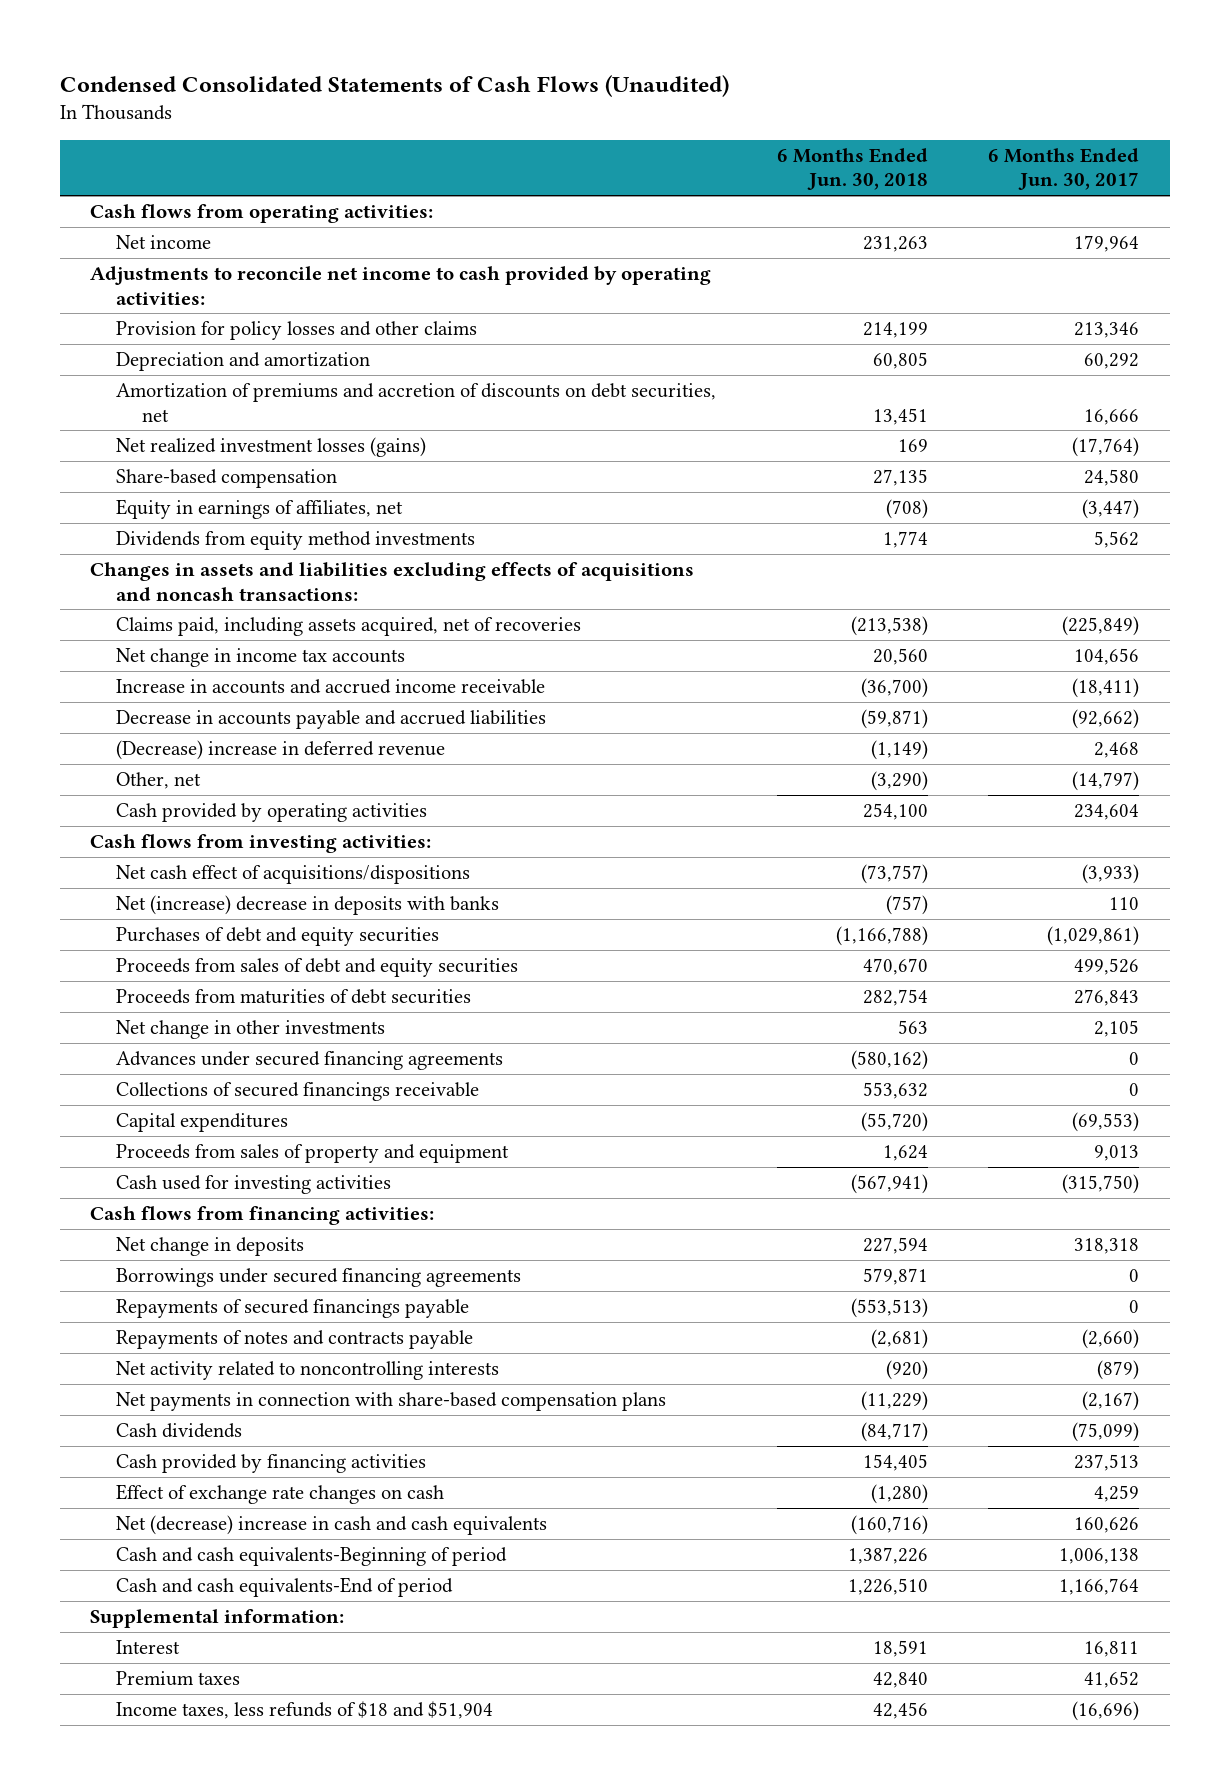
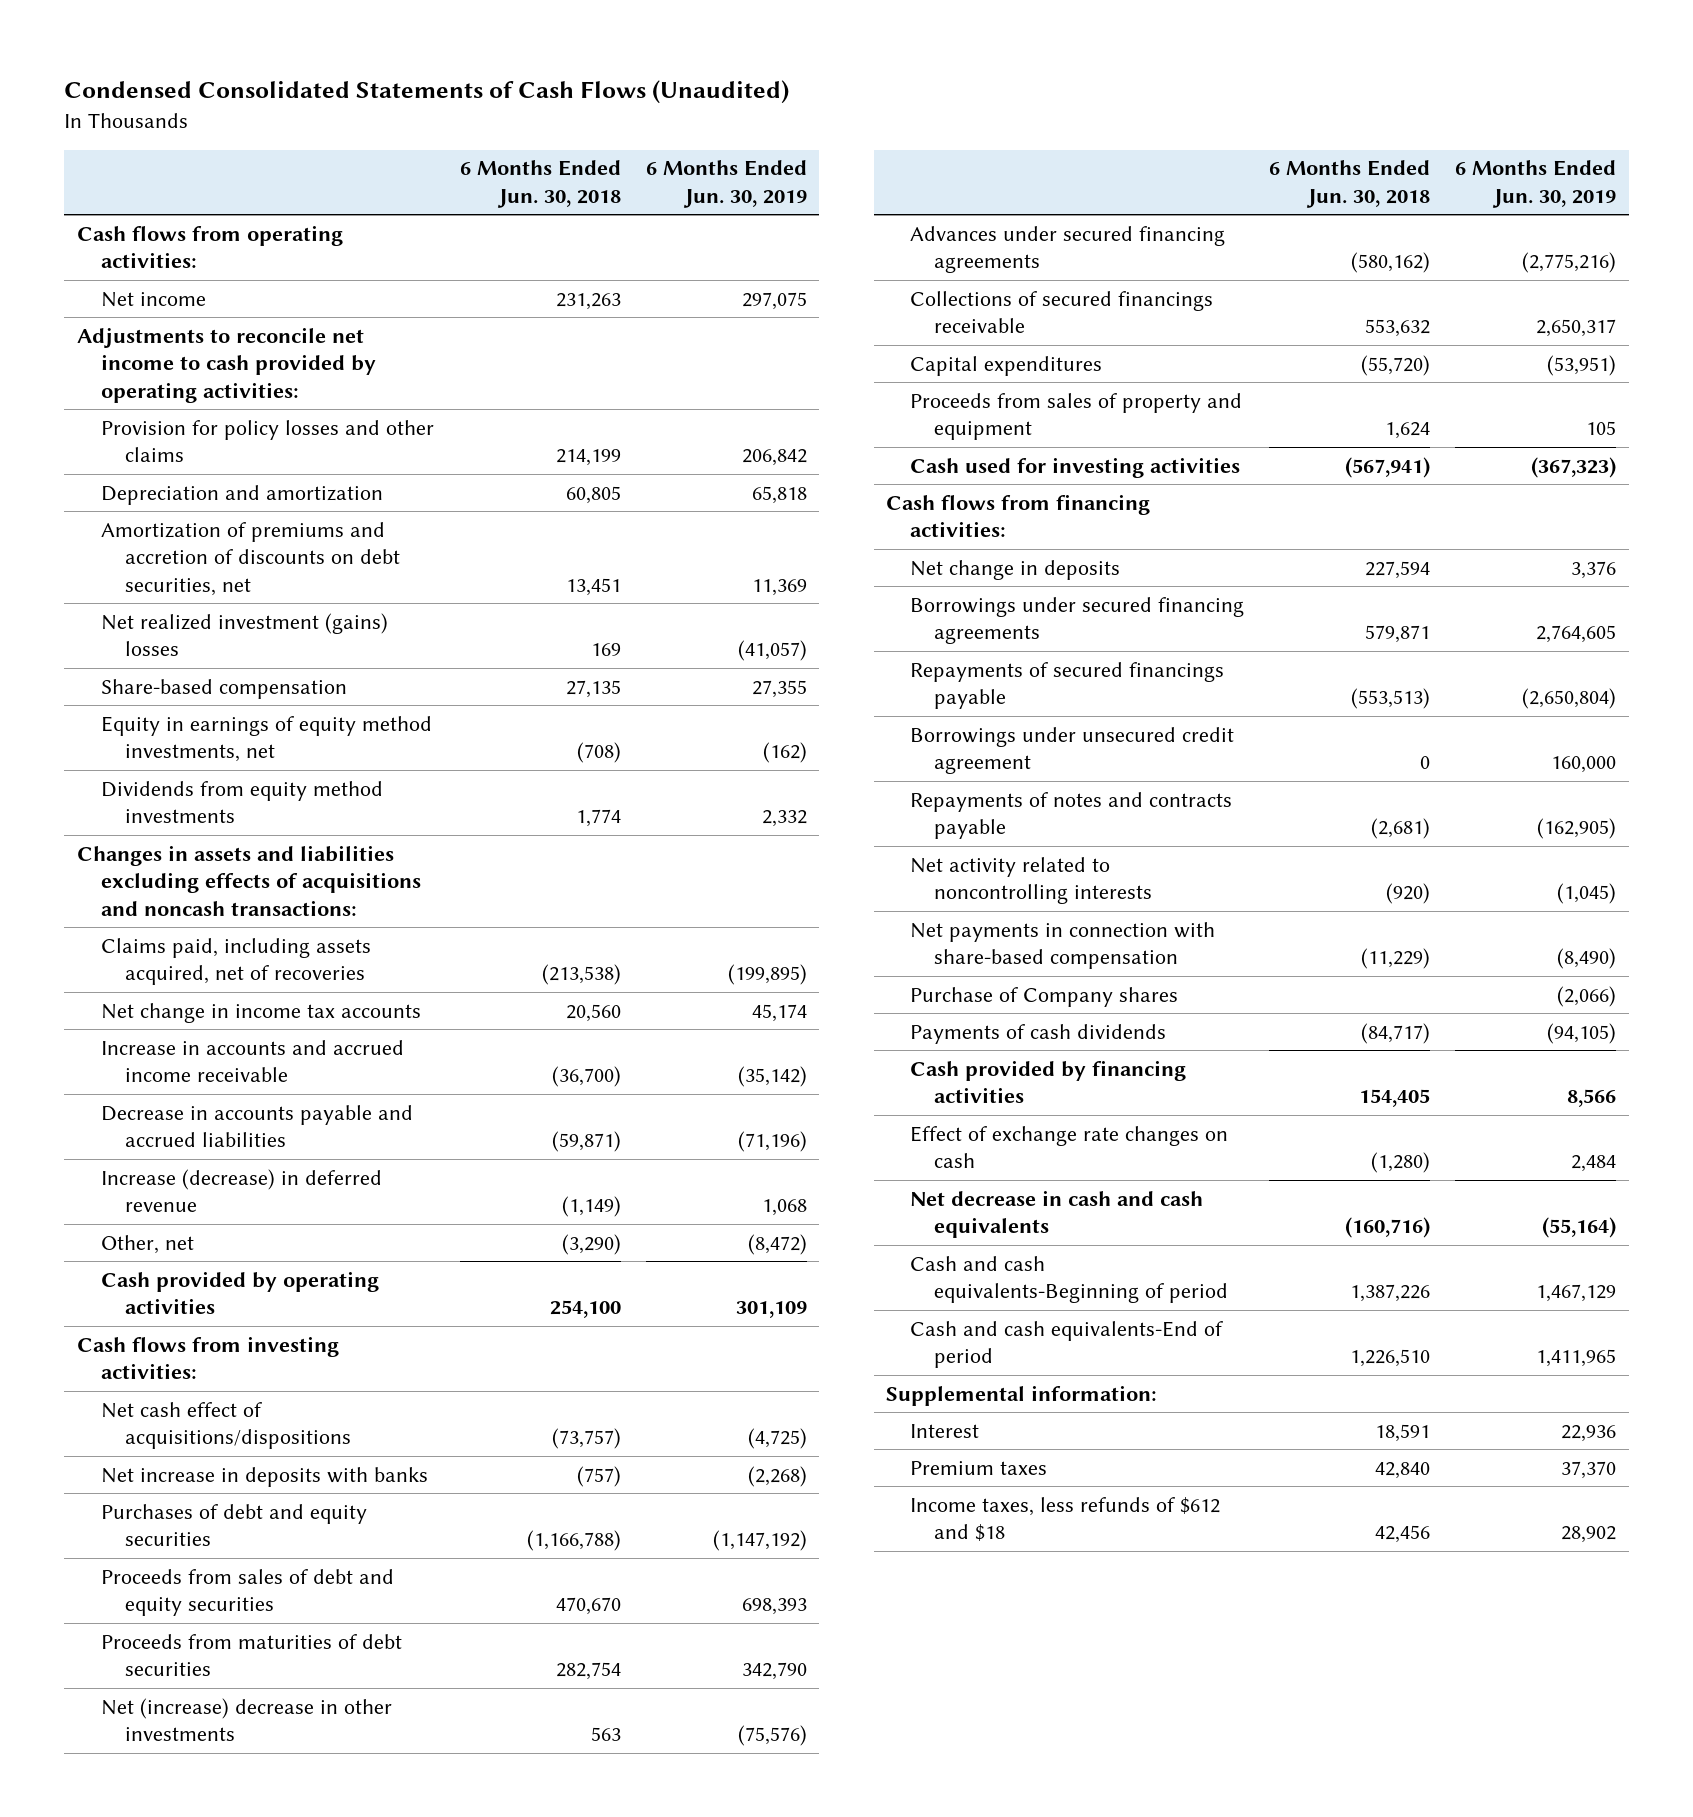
- | 6 Months Ended Jun. 30, 2018 | 6 Months Ended Jun. 30, 2017
+ | 6 Months Ended Jun. 30, 2018 | 6 Months Ended Jun. 30, 2019
- Net realized investment losses (gains) | 169 | (17,764)
+ Net realized investment (gains) losses | 169 | (41,057)
- Equity in earnings of affiliates, net | (708) | (3,447)
+ Equity in earnings of equity method investments, net | (708) | (162)
- (Decrease) increase in deferred revenue | (1,149) | 2,468
+ Increase (decrease) in deferred revenue | (1,149) | 1,068
- Net (increase) decrease in deposits with banks | (757) | 110
+ Net increase in deposits with banks | (757) | (2,268)
- Net change in other investments | 563 | 2,105
+ Net (increase) decrease in other investments | 563 | (75,576)
+ Borrowings under unsecured credit agreement | 0 | 160,000
- Net payments in connection with share-based compensation plans | (11,229) | (2,167)
- Cash dividends | (84,717) | (75,099)
+ Net payments in connection with share-based compensation | (11,229) | (8,490)
+ Purchase of Company shares | | (2,066)
+ Payments of cash dividends | (84,717) | (94,105)
- Net (decrease) increase in cash and cash equivalents | (160,716) | 160,626
+ Net decrease in cash and cash equivalents | (160,716) | (55,164)
- Income taxes, less refunds of $18 and $51,904 | 42,456 | (16,696)
+ Income taxes, less refunds of $612 and $18 | 42,456 | 28,902

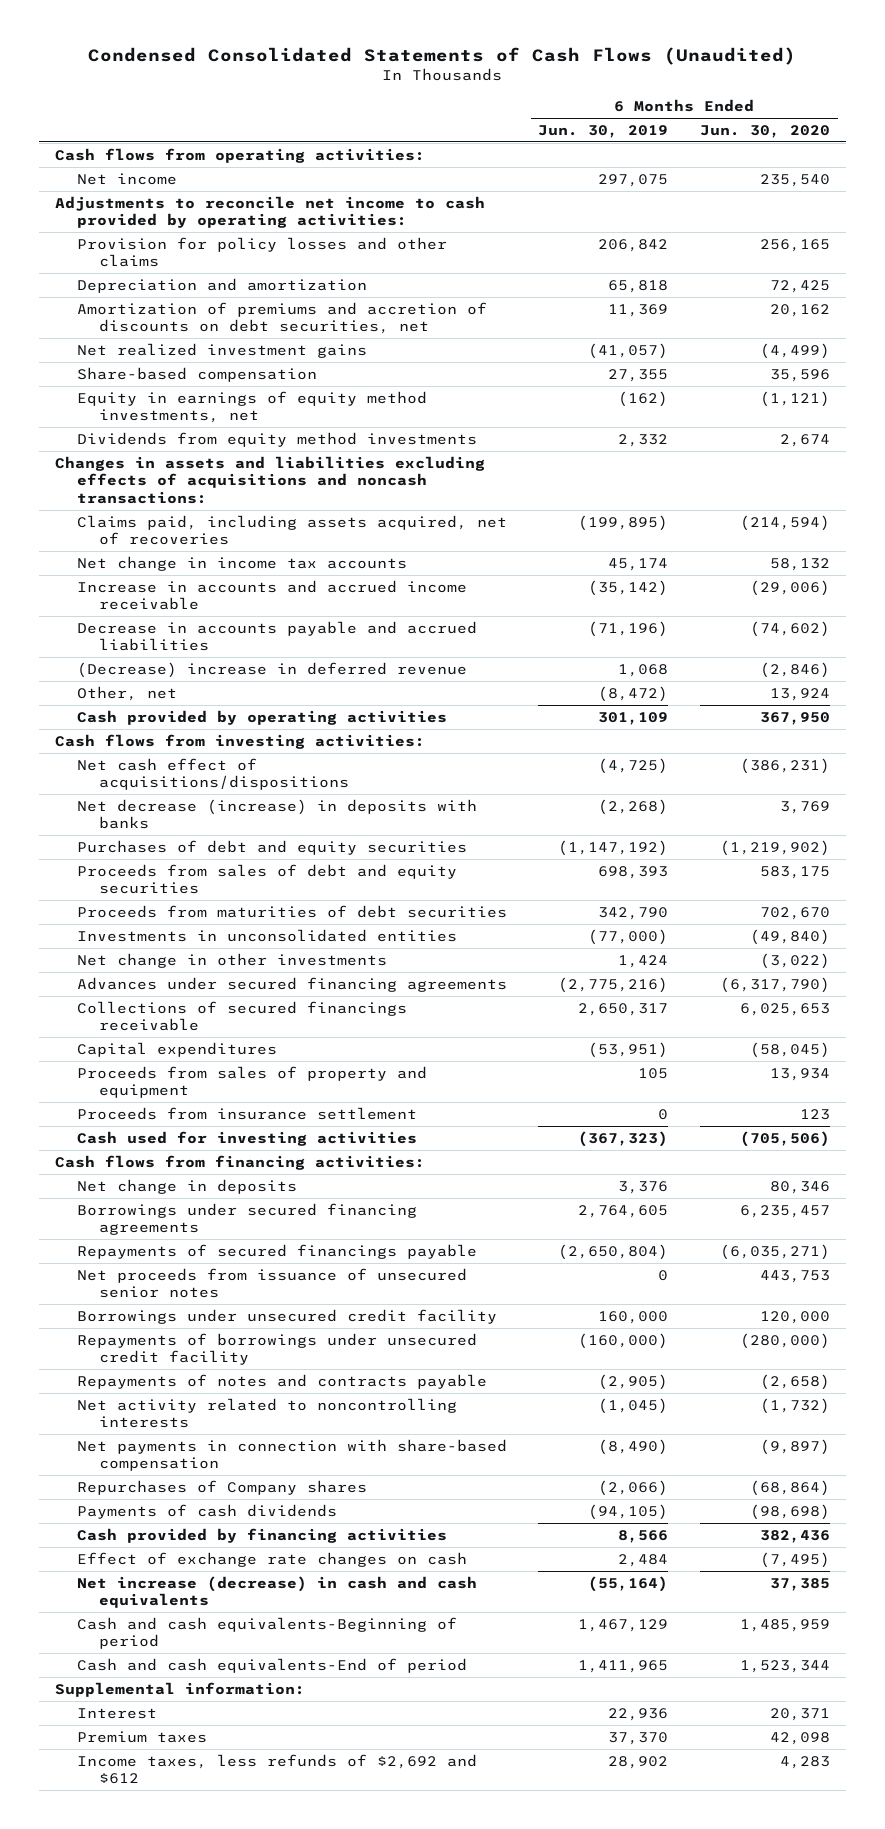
- | 6 Months Ended Jun. 30, 2018 | 6 Months Ended Jun. 30, 2019
+ | 6 Months Ended Jun. 30, 2019 | 6 Months Ended Jun. 30, 2020
- Net realized investment (gains) losses | 169 | (41,057)
+ Net realized investment gains | (41,057) | (4,499)
- Increase (decrease) in deferred revenue | (1,149) | 1,068
+ (Decrease) increase in deferred revenue | 1,068 | (2,846)
- Net increase in deposits with banks | (757) | (2,268)
+ Net decrease (increase) in deposits with banks | (2,268) | 3,769
- Net (increase) decrease in other investments | 563 | (75,576)
+ Investments in unconsolidated entities | (77,000) | (49,840)
+ Net change in other investments | 1,424 | (3,022)
+ Proceeds from insurance settlement | 0 | 123
- Borrowings under unsecured credit agreement | 0 | 160,000
- Repayments of notes and contracts payable | (2,681) | (162,905)
+ Net proceeds from issuance of unsecured senior notes | 0 | 443,753
+ Borrowings under unsecured credit facility | 160,000 | 120,000
+ Repayments of borrowings under unsecured credit facility | (160,000) | (280,000)
+ Repayments of notes and contracts payable | (2,905) | (2,658)
- Purchase of Company shares | | (2,066)
+ Repurchases of Company shares | (2,066) | (68,864)
- Net decrease in cash and cash equivalents | (160,716) | (55,164)
+ Net increase (decrease) in cash and cash equivalents | (55,164) | 37,385
- Income taxes, less refunds of $612 and $18 | 42,456 | 28,902
+ Income taxes, less refunds of $2,692 and $612 | 28,902 | 4,283

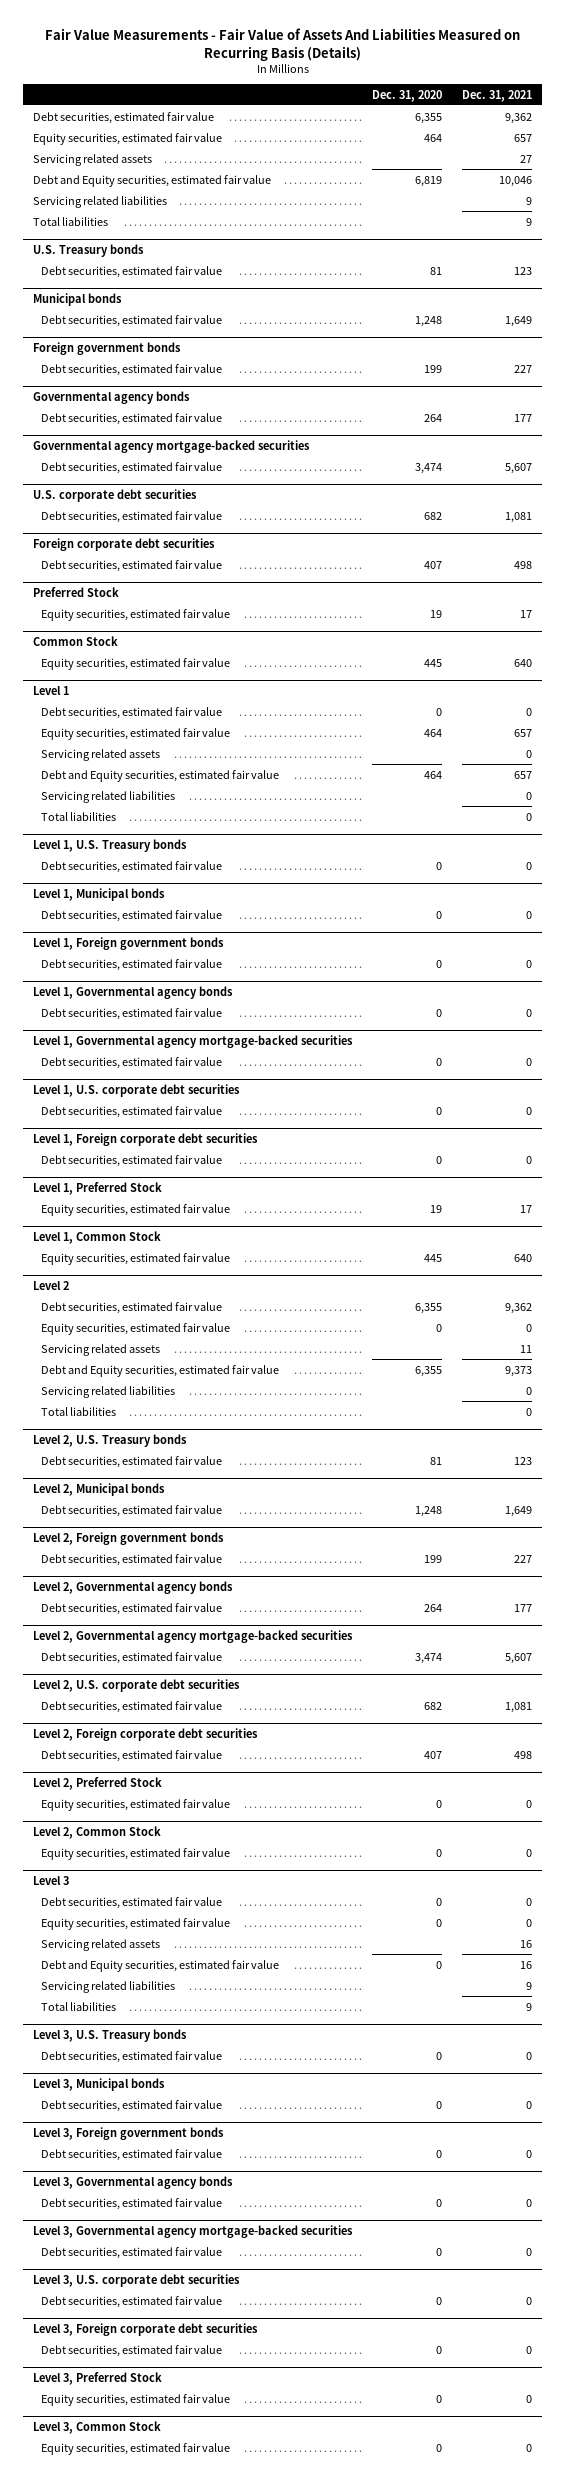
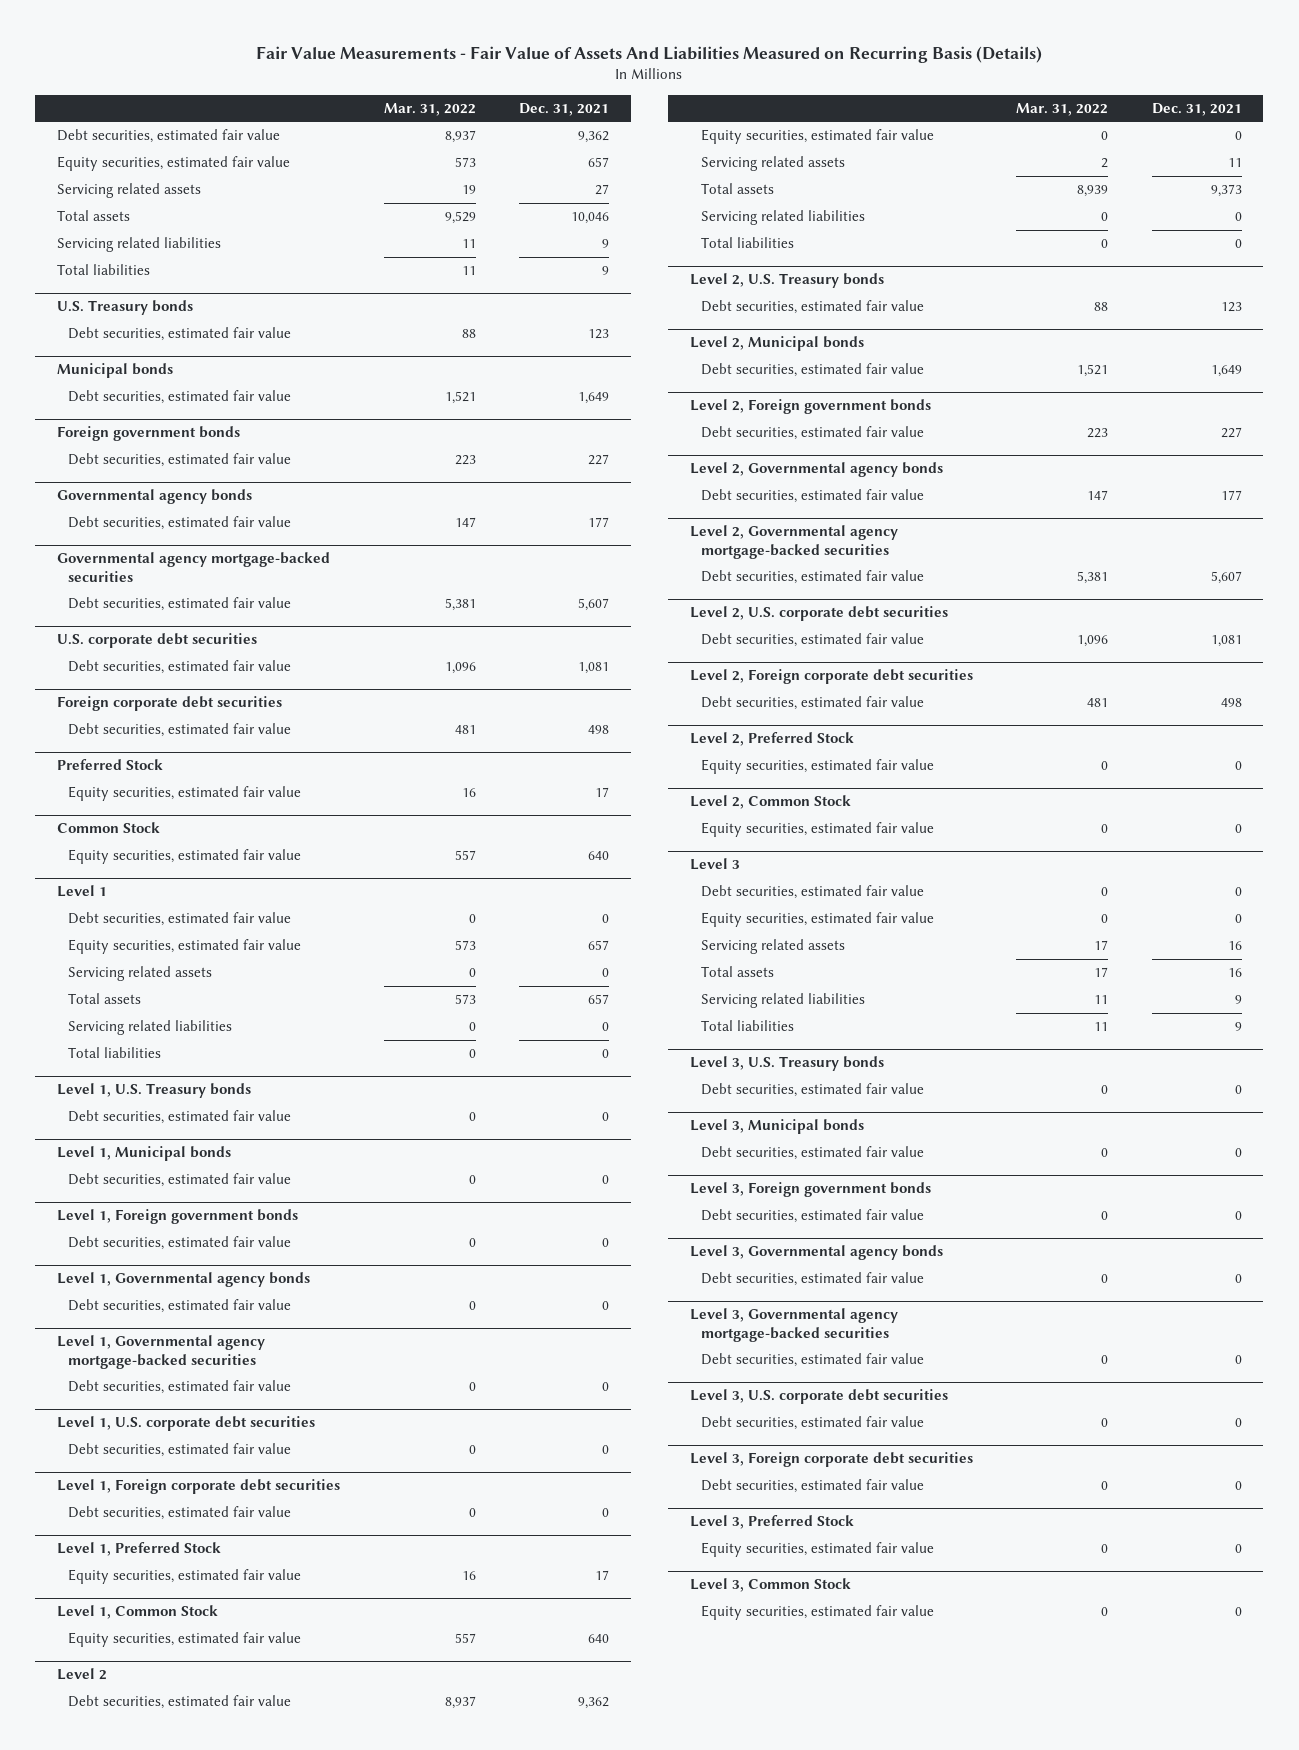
- | Dec. 31, 2020 | Dec. 31, 2021
+ | Mar. 31, 2022 | Dec. 31, 2021
- Debt and Equity securities, estimated fair value | 6,819 | 10,046
+ Total assets | 9,529 | 10,046
@ Level 1
- Debt and Equity securities, estimated fair value | 464 | 657
+ Total assets | 573 | 657
@ Level 2
- Debt and Equity securities, estimated fair value | 6,355 | 9,373
+ Total assets | 8,939 | 9,373
@ Level 3
- Debt and Equity securities, estimated fair value | 0 | 16
+ Total assets | 17 | 16

